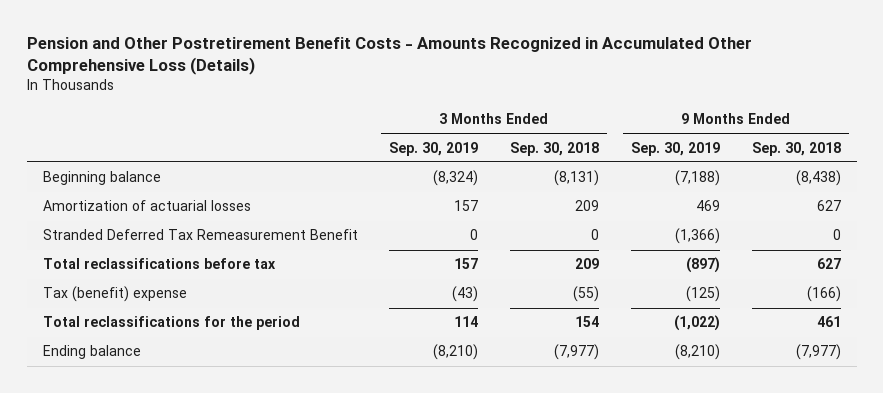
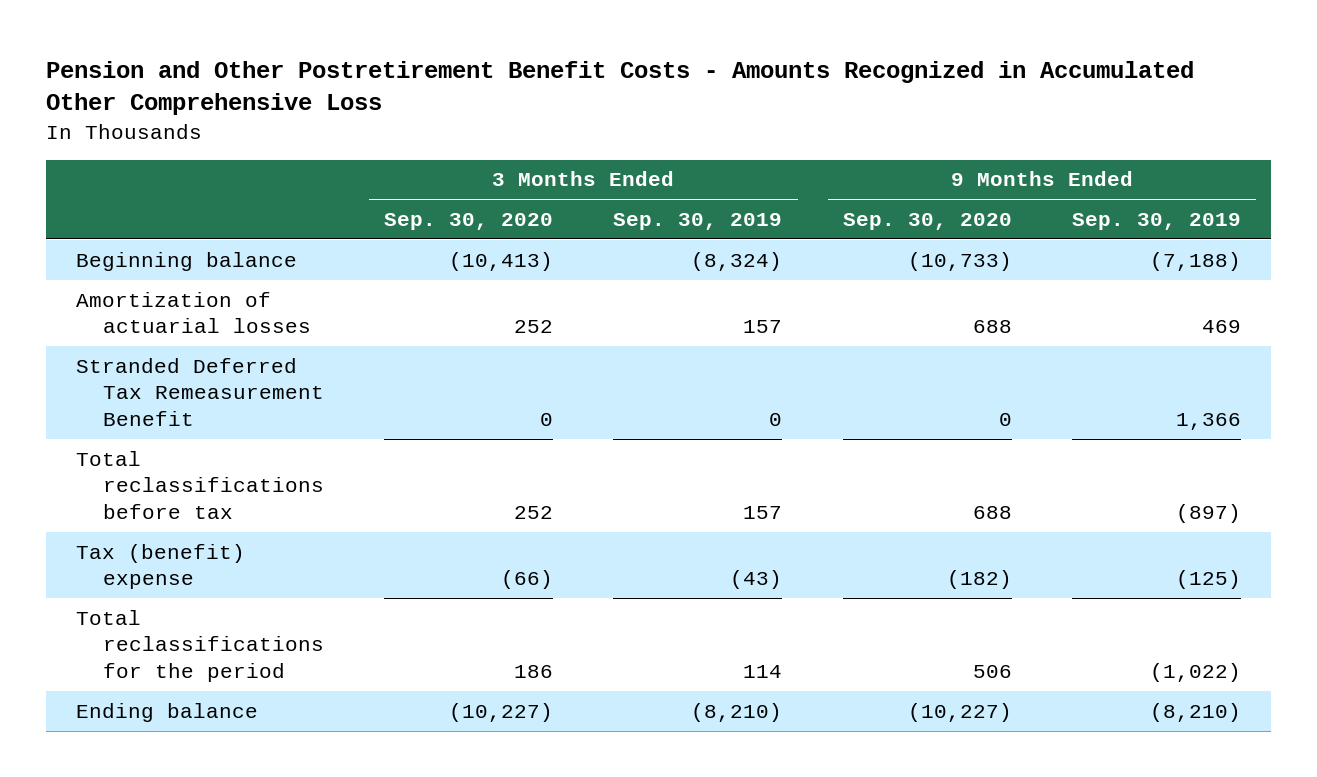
- Pension and Other Postretirement Benefit Costs - Amounts Recognized in Accumulated Other Comprehensive Loss (Details)
+ Pension and Other Postretirement Benefit Costs - Amounts Recognized in Accumulated Other Comprehensive Loss
- | 3 Months Ended Sep. 30, 2019 | 3 Months Ended Sep. 30, 2018 | 9 Months Ended Sep. 30, 2019 | 9 Months Ended Sep. 30, 2018
+ | 3 Months Ended Sep. 30, 2020 | 3 Months Ended Sep. 30, 2019 | 9 Months Ended Sep. 30, 2020 | 9 Months Ended Sep. 30, 2019
- Stranded Deferred Tax Remeasurement Benefit | 0 | 0 | (1,366) | 0
+ Stranded Deferred Tax Remeasurement Benefit | 0 | 0 | 0 | 1,366

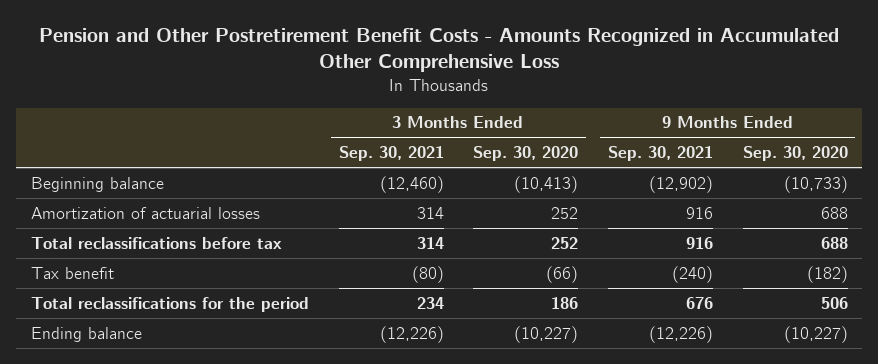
- | 3 Months Ended Sep. 30, 2020 | 3 Months Ended Sep. 30, 2019 | 9 Months Ended Sep. 30, 2020 | 9 Months Ended Sep. 30, 2019
+ | 3 Months Ended Sep. 30, 2021 | 3 Months Ended Sep. 30, 2020 | 9 Months Ended Sep. 30, 2021 | 9 Months Ended Sep. 30, 2020
- Stranded Deferred Tax Remeasurement Benefit | 0 | 0 | 0 | 1,366
- Tax (benefit) expense | (66) | (43) | (182) | (125)
+ Tax benefit | (80) | (66) | (240) | (182)

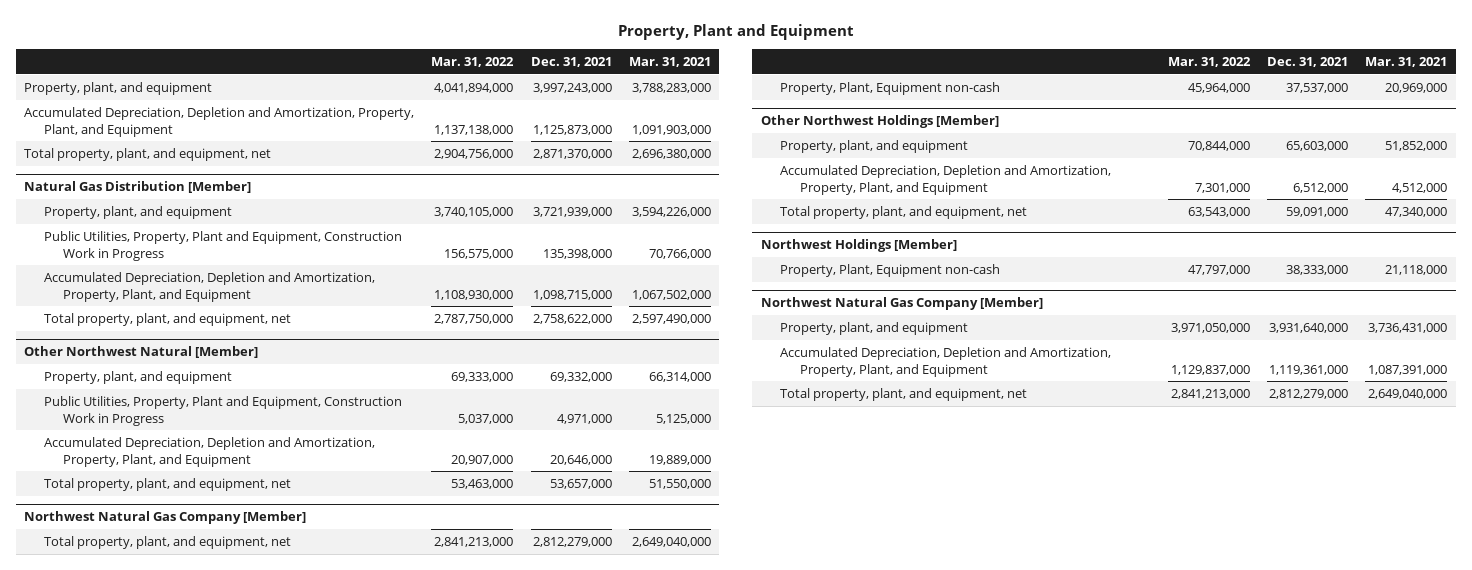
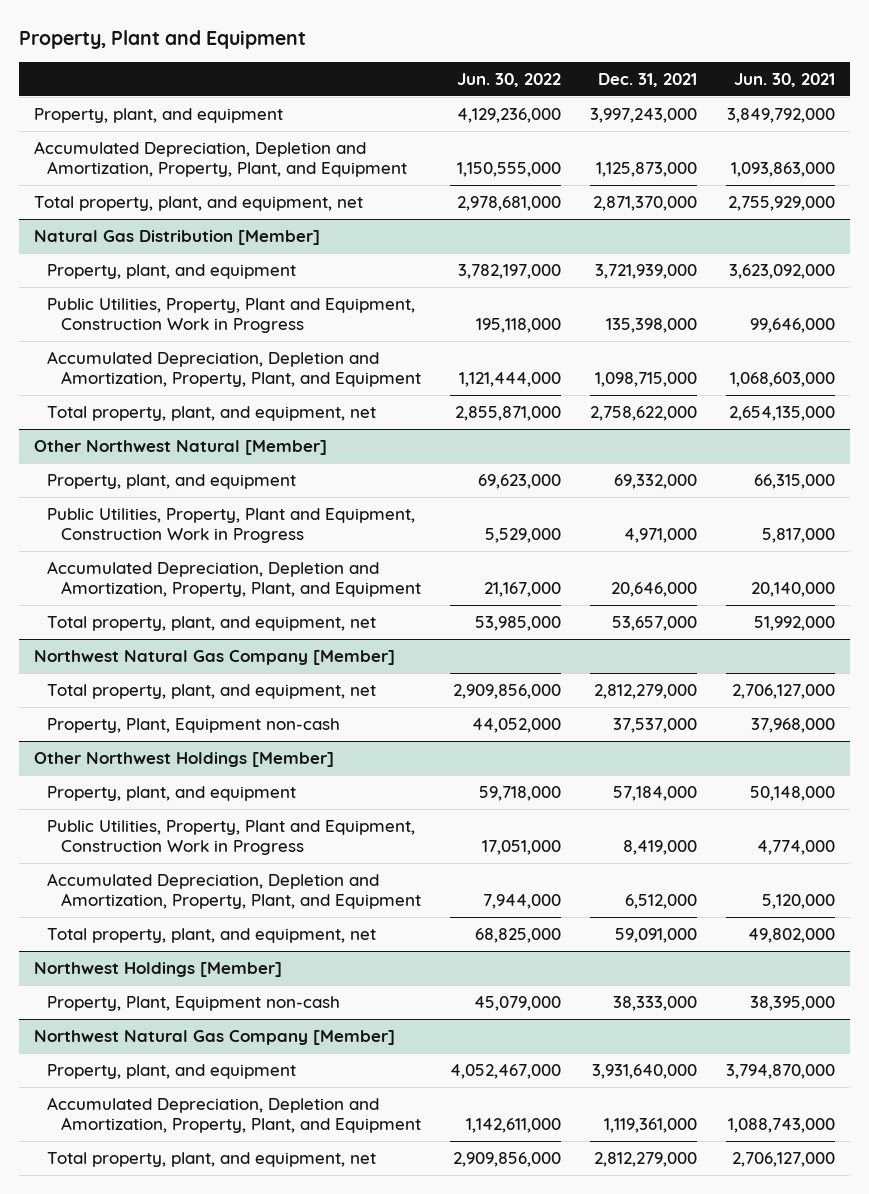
- | Mar. 31, 2022 | Dec. 31, 2021 | Mar. 31, 2021
+ | Jun. 30, 2022 | Dec. 31, 2021 | Jun. 30, 2021
@ Other Northwest Holdings [Member]
- Property, plant, and equipment | 70,844,000 | 65,603,000 | 51,852,000
+ Property, plant, and equipment | 59,718,000 | 57,184,000 | 50,148,000
+ Public Utilities, Property, Plant and Equipment, Construction Work in Progress | 17,051,000 | 8,419,000 | 4,774,000

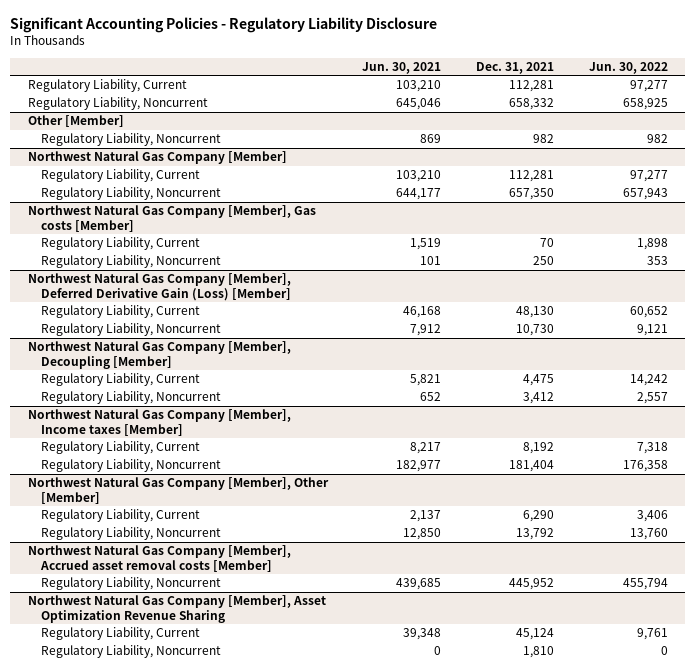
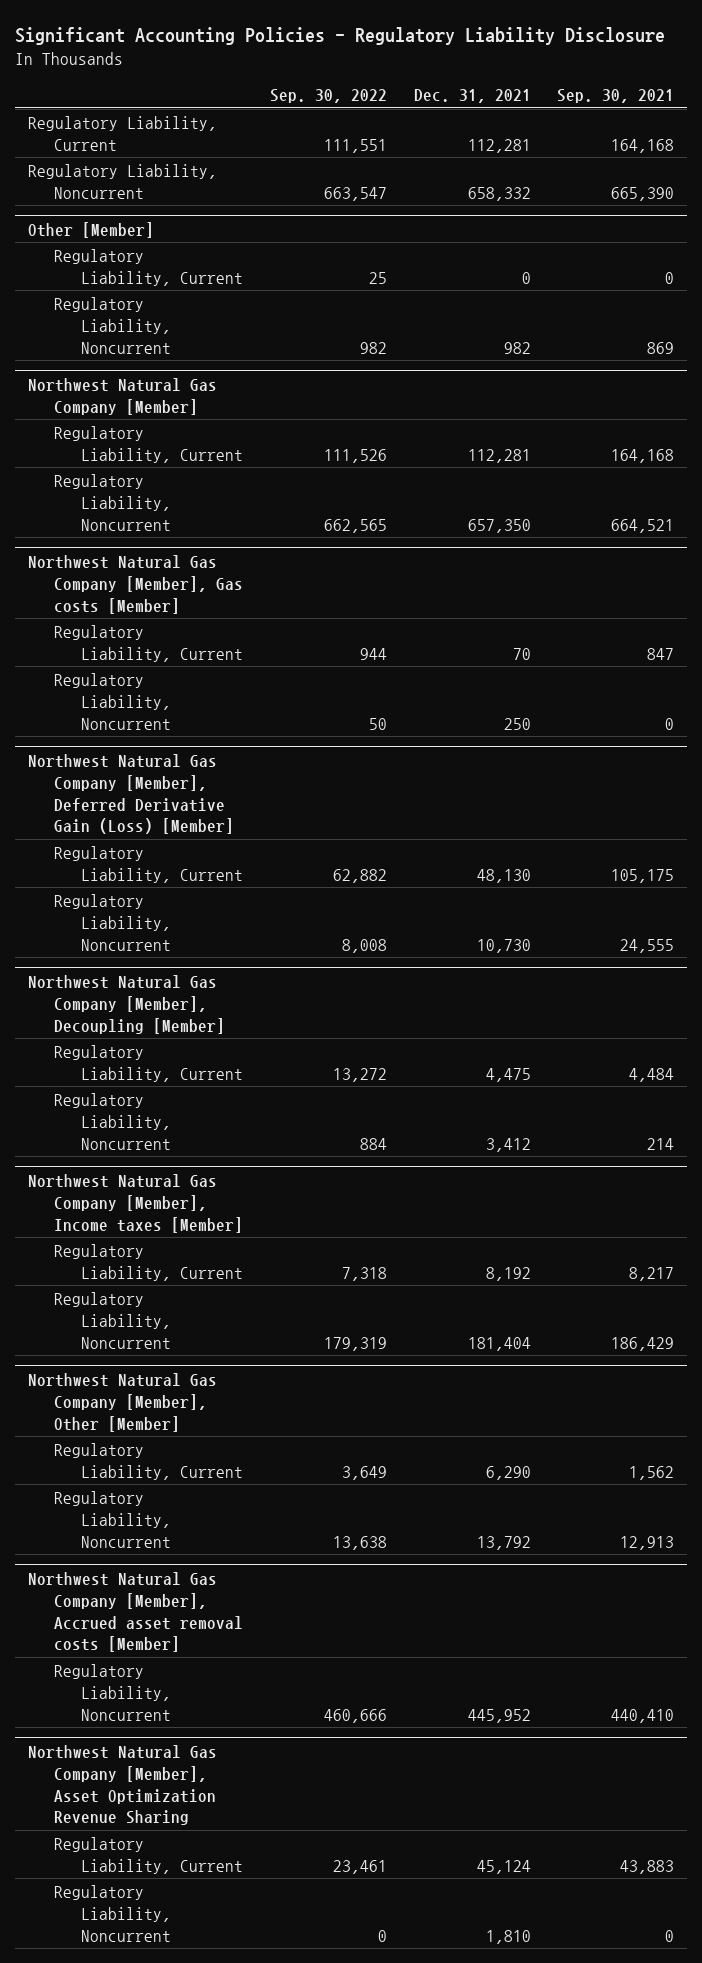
- | Jun. 30, 2021 | Dec. 31, 2021 | Jun. 30, 2022
+ | Sep. 30, 2022 | Dec. 31, 2021 | Sep. 30, 2021
@ Other [Member]
+ Regulatory Liability, Current | 25 | 0 | 0

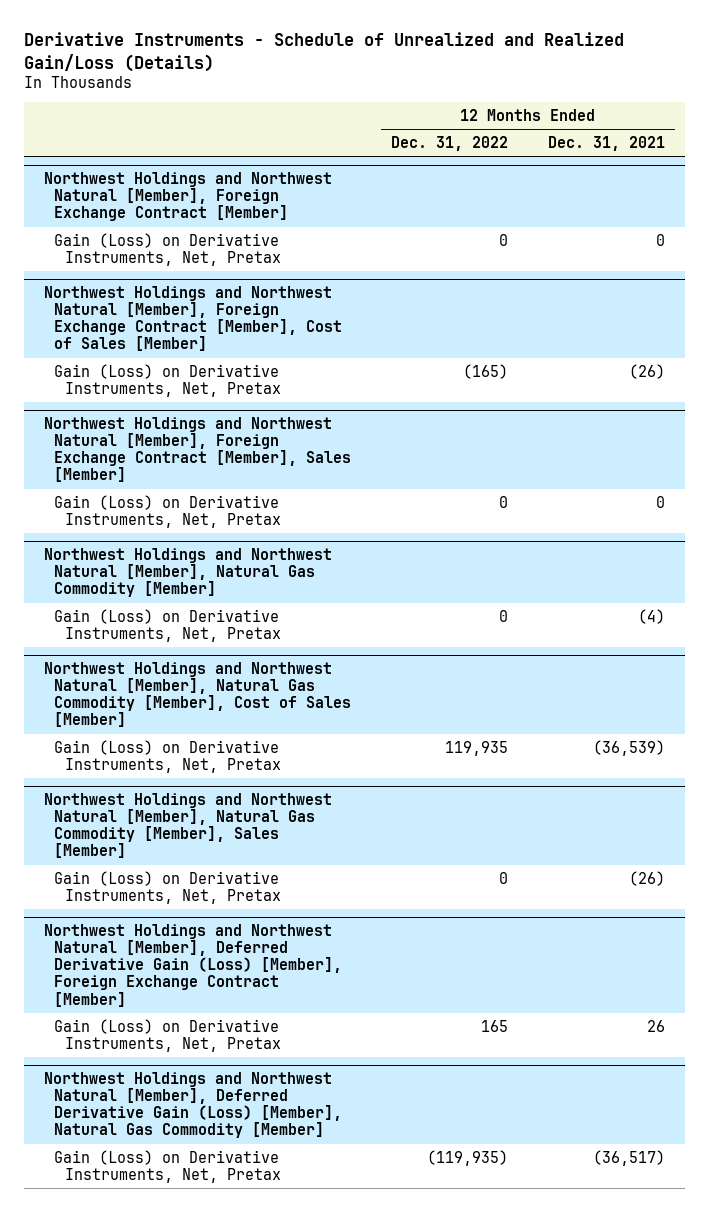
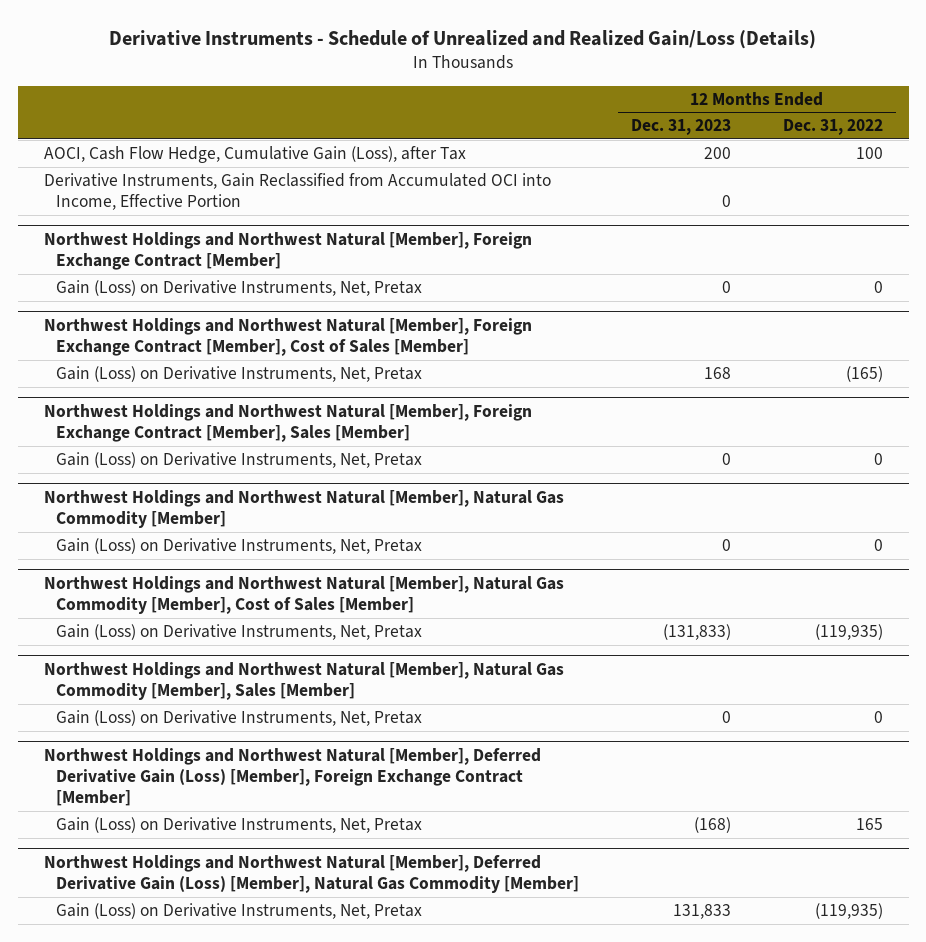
- | 12 Months Ended Dec. 31, 2022 | 12 Months Ended Dec. 31, 2021
+ | 12 Months Ended Dec. 31, 2023 | 12 Months Ended Dec. 31, 2022
+ AOCI, Cash Flow Hedge, Cumulative Gain (Loss), after Tax | 200 | 100
+ Derivative Instruments, Gain Reclassified from Accumulated OCI into Income, Effective Portion | 0 |
@ Northwest Holdings and Northwest Natural [Member], Natural Gas Commodity [Member], Cost of Sales [Member]
- Gain (Loss) on Derivative Instruments, Net, Pretax | 119,935 | (36,539)
+ Gain (Loss) on Derivative Instruments, Net, Pretax | (131,833) | (119,935)

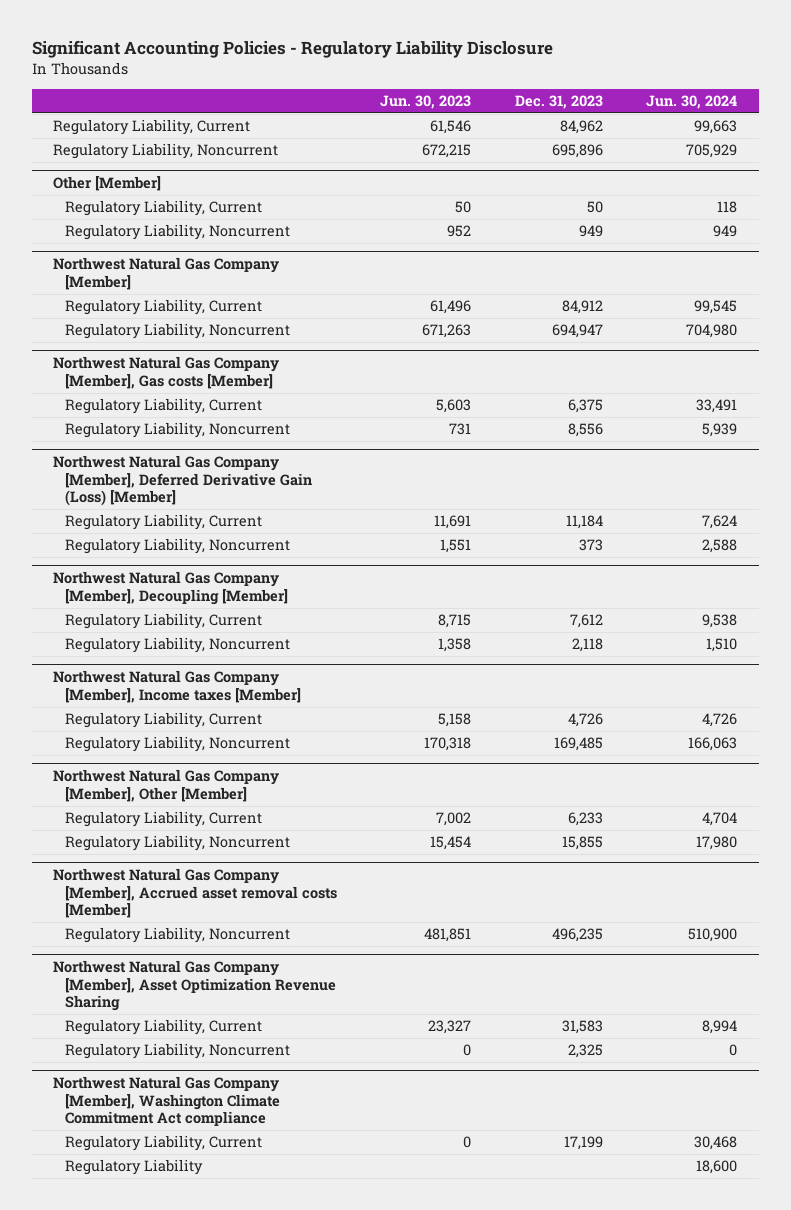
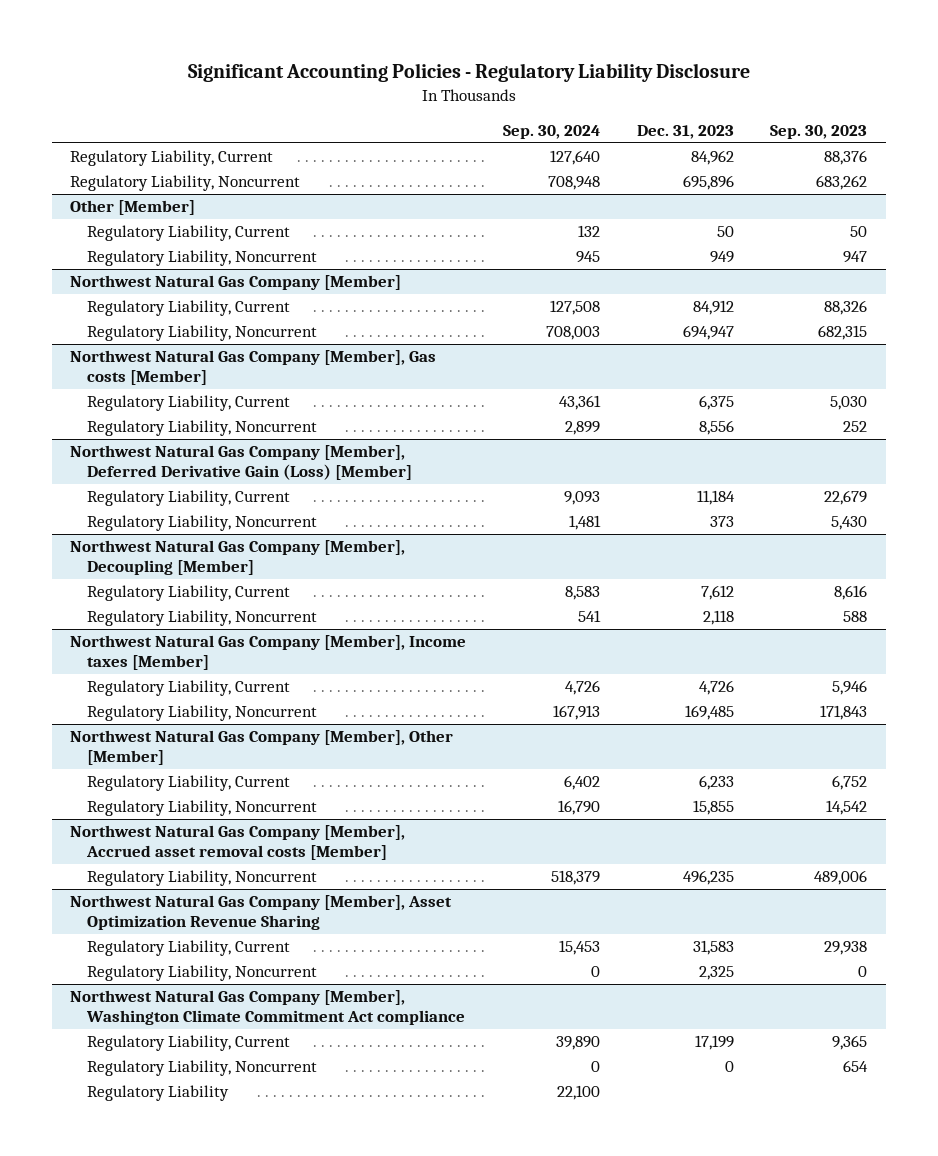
- | Jun. 30, 2023 | Dec. 31, 2023 | Jun. 30, 2024
+ | Sep. 30, 2024 | Dec. 31, 2023 | Sep. 30, 2023
@ Northwest Natural Gas Company [Member], Washington Climate Commitment Act compliance
+ Regulatory Liability, Noncurrent | 0 | 0 | 654

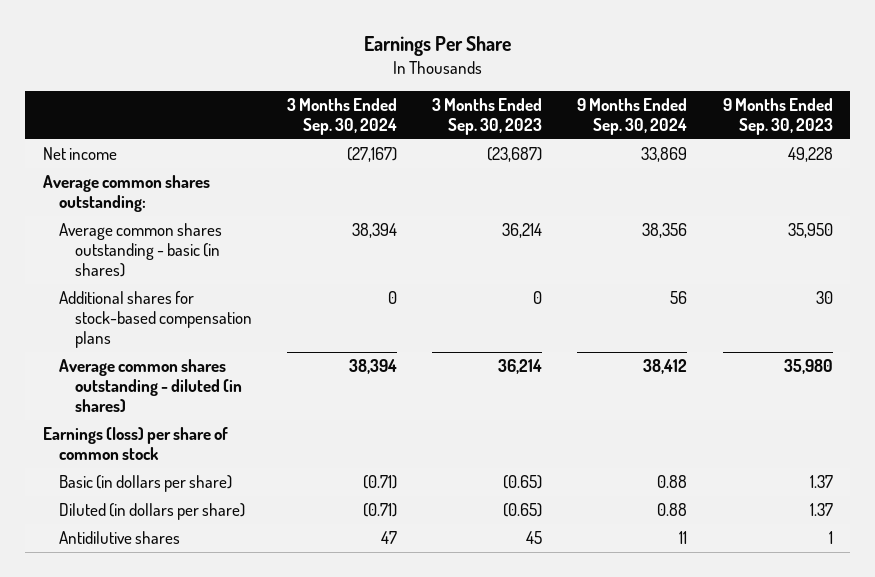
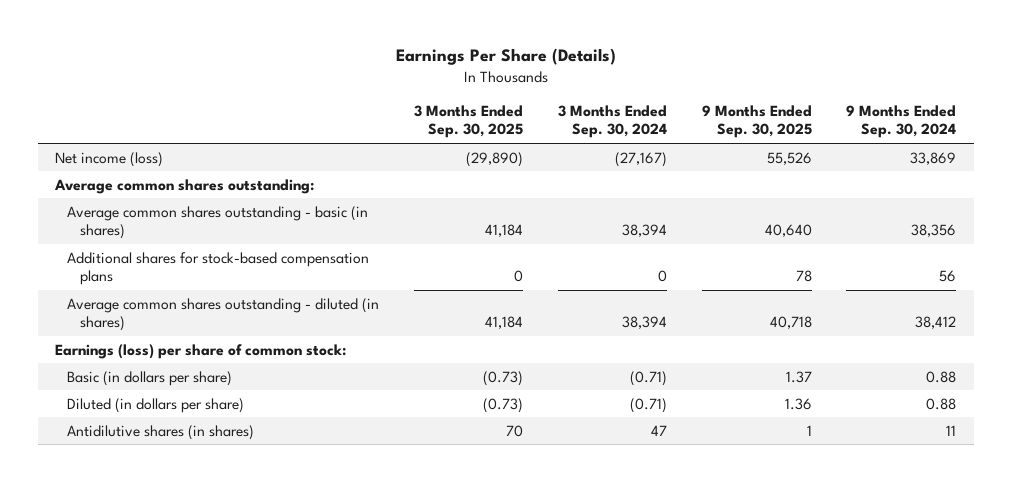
- Earnings Per Share
+ Earnings Per Share (Details)
- | 3 Months Ended Sep. 30, 2024 | 3 Months Ended Sep. 30, 2023 | 9 Months Ended Sep. 30, 2024 | 9 Months Ended Sep. 30, 2023
+ | 3 Months Ended Sep. 30, 2025 | 3 Months Ended Sep. 30, 2024 | 9 Months Ended Sep. 30, 2025 | 9 Months Ended Sep. 30, 2024
- Net income | (27,167) | (23,687) | 33,869 | 49,228
+ Net income (loss) | (29,890) | (27,167) | 55,526 | 33,869
- Earnings (loss) per share of common stock
+ Earnings (loss) per share of common stock:
- Antidilutive shares | 47 | 45 | 11 | 1
+ Antidilutive shares (in shares) | 70 | 47 | 1 | 11

